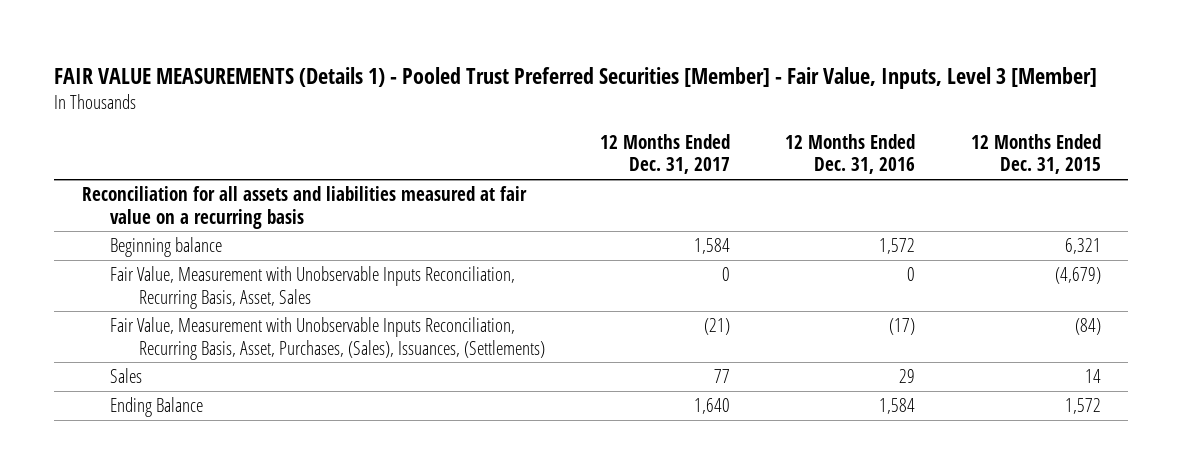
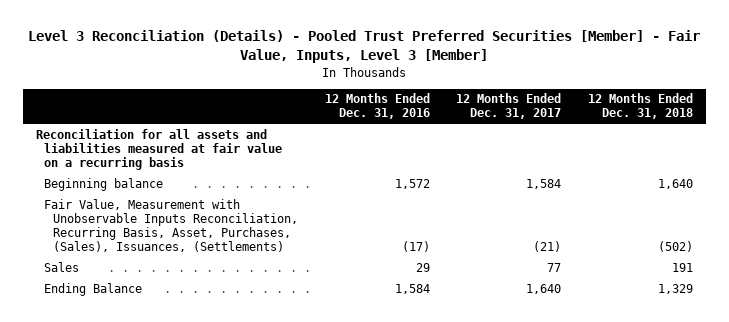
- FAIR VALUE MEASUREMENTS (Details 1) - Pooled Trust Preferred Securities [Member] - Fair Value, Inputs, Level 3 [Member]
+ Level 3 Reconciliation (Details) - Pooled Trust Preferred Securities [Member] - Fair Value, Inputs, Level 3 [Member]
- | 12 Months Ended Dec. 31, 2017 | 12 Months Ended Dec. 31, 2016 | 12 Months Ended Dec. 31, 2015
+ | 12 Months Ended Dec. 31, 2016 | 12 Months Ended Dec. 31, 2017 | 12 Months Ended Dec. 31, 2018
- Fair Value, Measurement with Unobservable Inputs Reconciliation, Recurring Basis, Asset, Sales | 0 | 0 | (4,679)

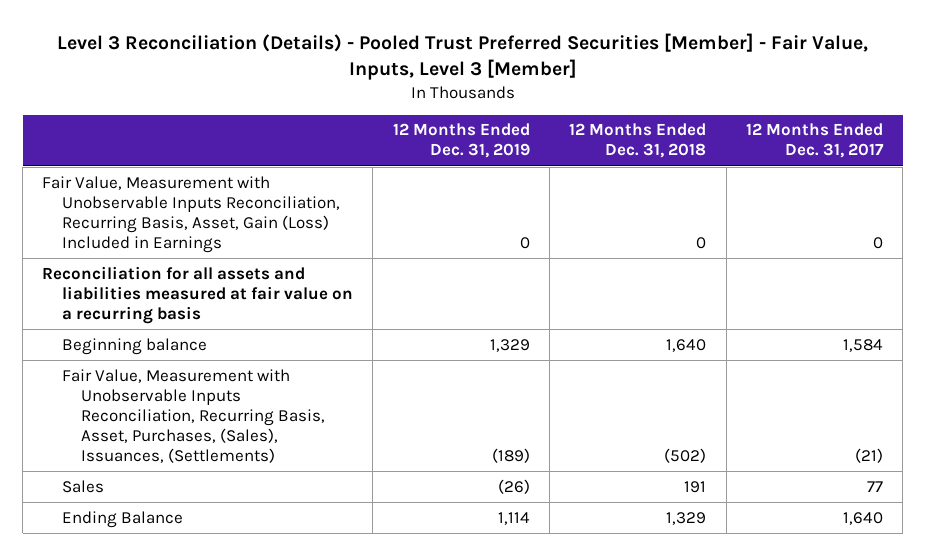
- | 12 Months Ended Dec. 31, 2016 | 12 Months Ended Dec. 31, 2017 | 12 Months Ended Dec. 31, 2018
+ | 12 Months Ended Dec. 31, 2019 | 12 Months Ended Dec. 31, 2018 | 12 Months Ended Dec. 31, 2017
+ Fair Value, Measurement with Unobservable Inputs Reconciliation, Recurring Basis, Asset, Gain (Loss) Included in Earnings | 0 | 0 | 0

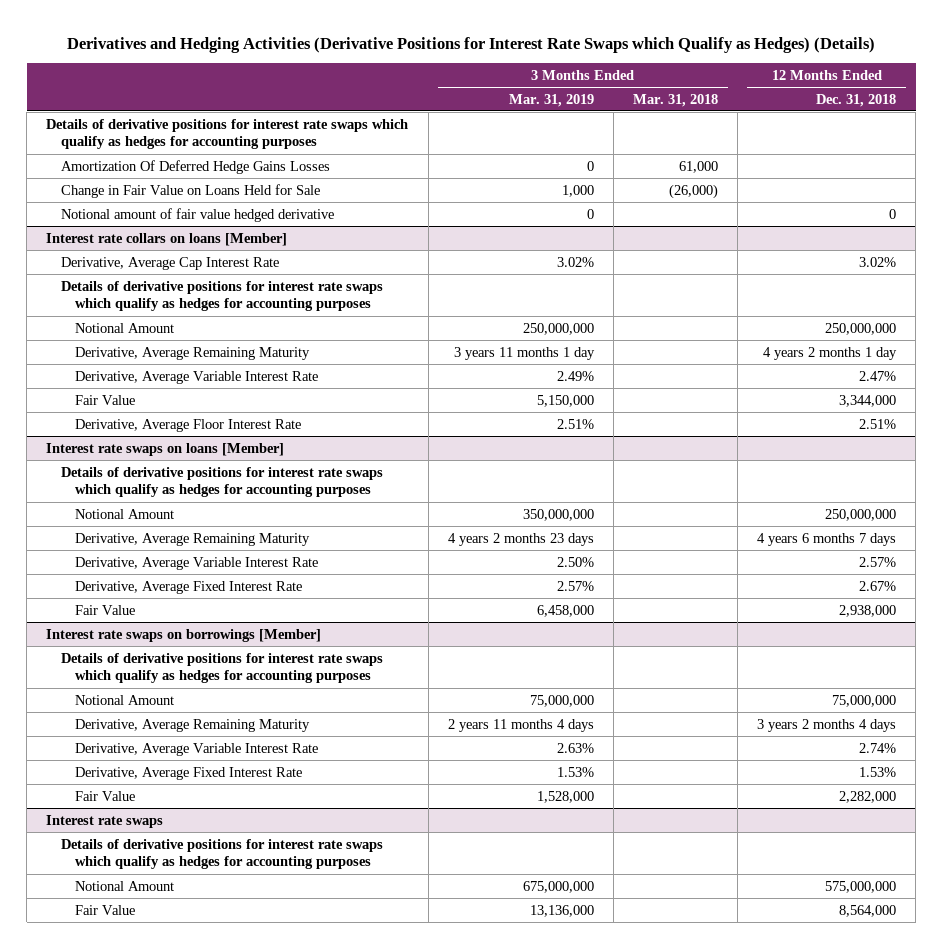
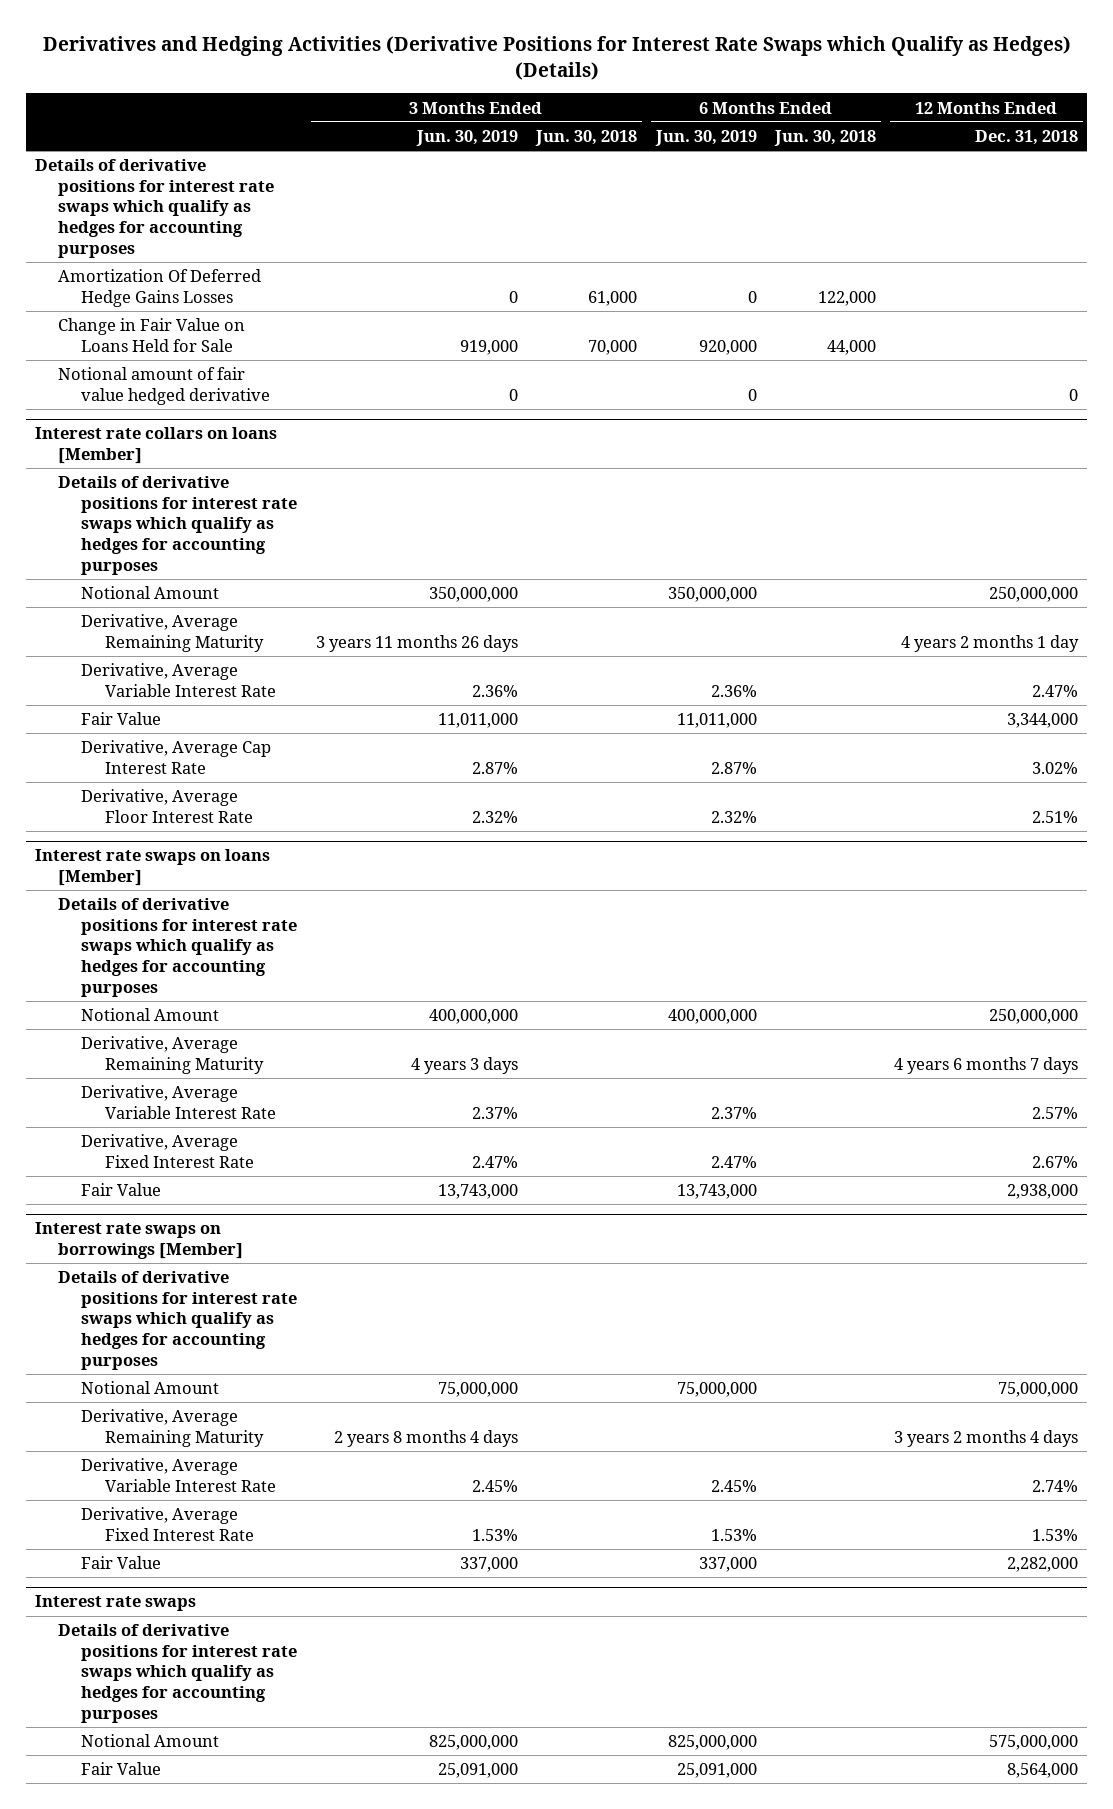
- | 3 Months Ended Mar. 31, 2019 | 3 Months Ended Mar. 31, 2018 | 12 Months Ended Dec. 31, 2018
+ | 3 Months Ended Jun. 30, 2019 | 3 Months Ended Jun. 30, 2018 | 6 Months Ended Jun. 30, 2019 | 6 Months Ended Jun. 30, 2018 | 12 Months Ended Dec. 31, 2018
@ Interest rate collars on loans [Member]
moved down: Derivative, Average Cap Interest Rate | 2.87% | | 2.87% | | 3.02%

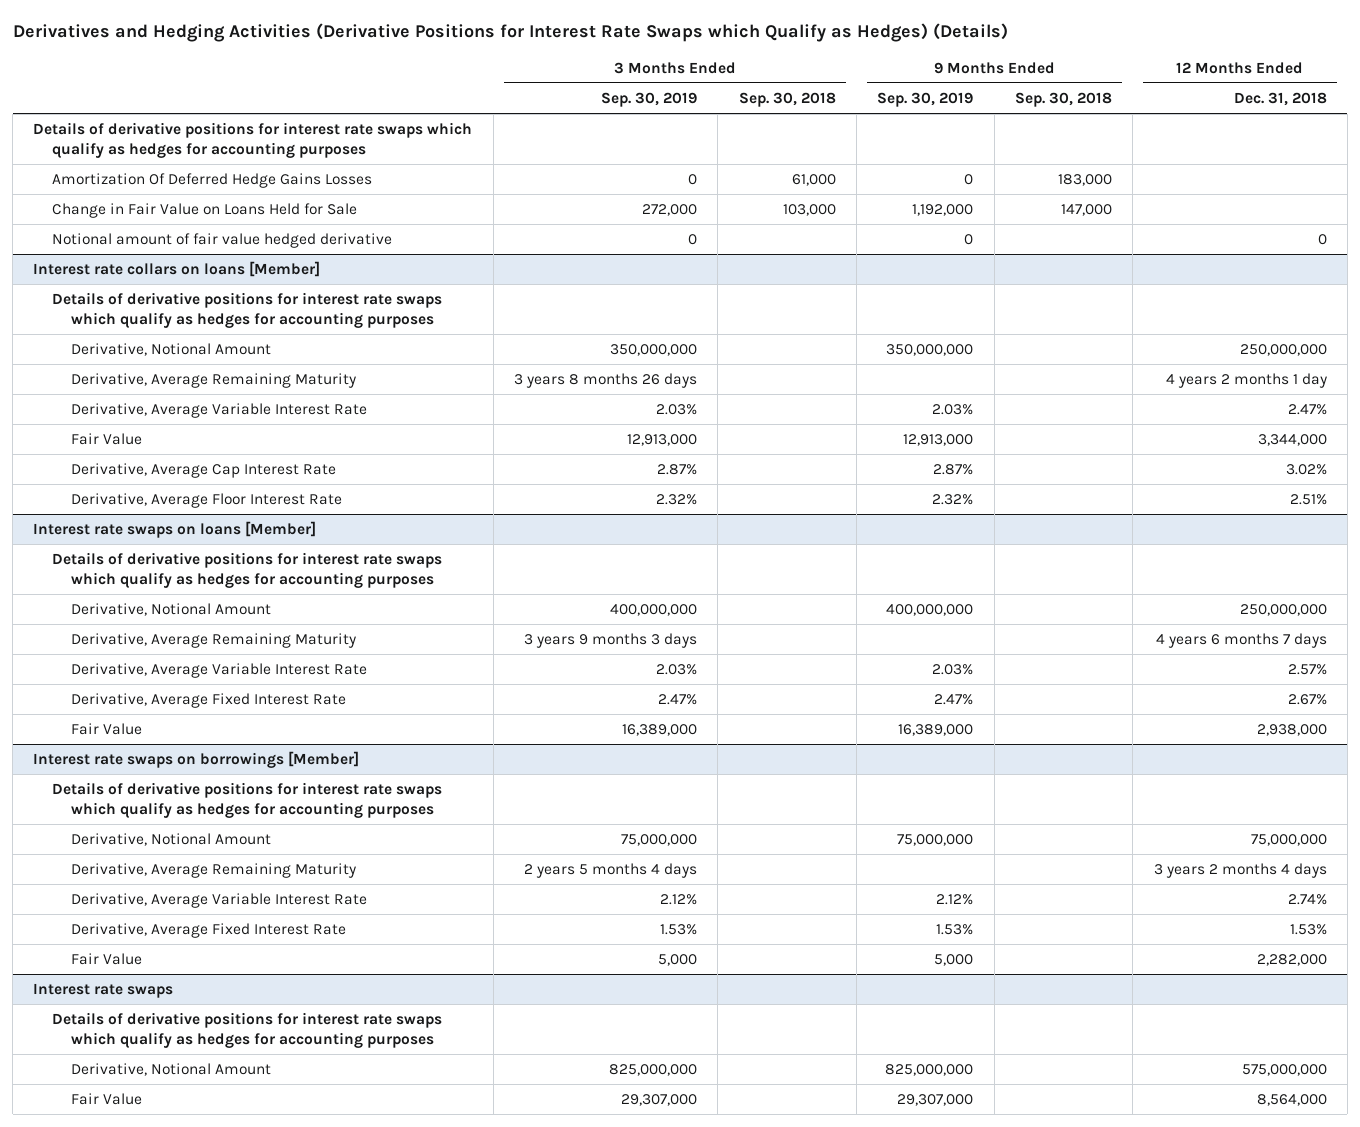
- | 3 Months Ended Jun. 30, 2019 | 3 Months Ended Jun. 30, 2018 | 6 Months Ended Jun. 30, 2019 | 6 Months Ended Jun. 30, 2018 | 12 Months Ended Dec. 31, 2018
+ | 3 Months Ended Sep. 30, 2019 | 3 Months Ended Sep. 30, 2018 | 9 Months Ended Sep. 30, 2019 | 9 Months Ended Sep. 30, 2018 | 12 Months Ended Dec. 31, 2018
@ Interest rate collars on loans [Member]
- Notional Amount | 350,000,000 | | 350,000,000 | | 250,000,000
+ Derivative, Notional Amount | 350,000,000 | | 350,000,000 | | 250,000,000
@ Interest rate swaps on loans [Member]
- Notional Amount | 400,000,000 | | 400,000,000 | | 250,000,000
+ Derivative, Notional Amount | 400,000,000 | | 400,000,000 | | 250,000,000
@ Interest rate swaps on borrowings [Member]
- Notional Amount | 75,000,000 | | 75,000,000 | | 75,000,000
+ Derivative, Notional Amount | 75,000,000 | | 75,000,000 | | 75,000,000
@ Interest rate swaps
- Notional Amount | 825,000,000 | | 825,000,000 | | 575,000,000
+ Derivative, Notional Amount | 825,000,000 | | 825,000,000 | | 575,000,000

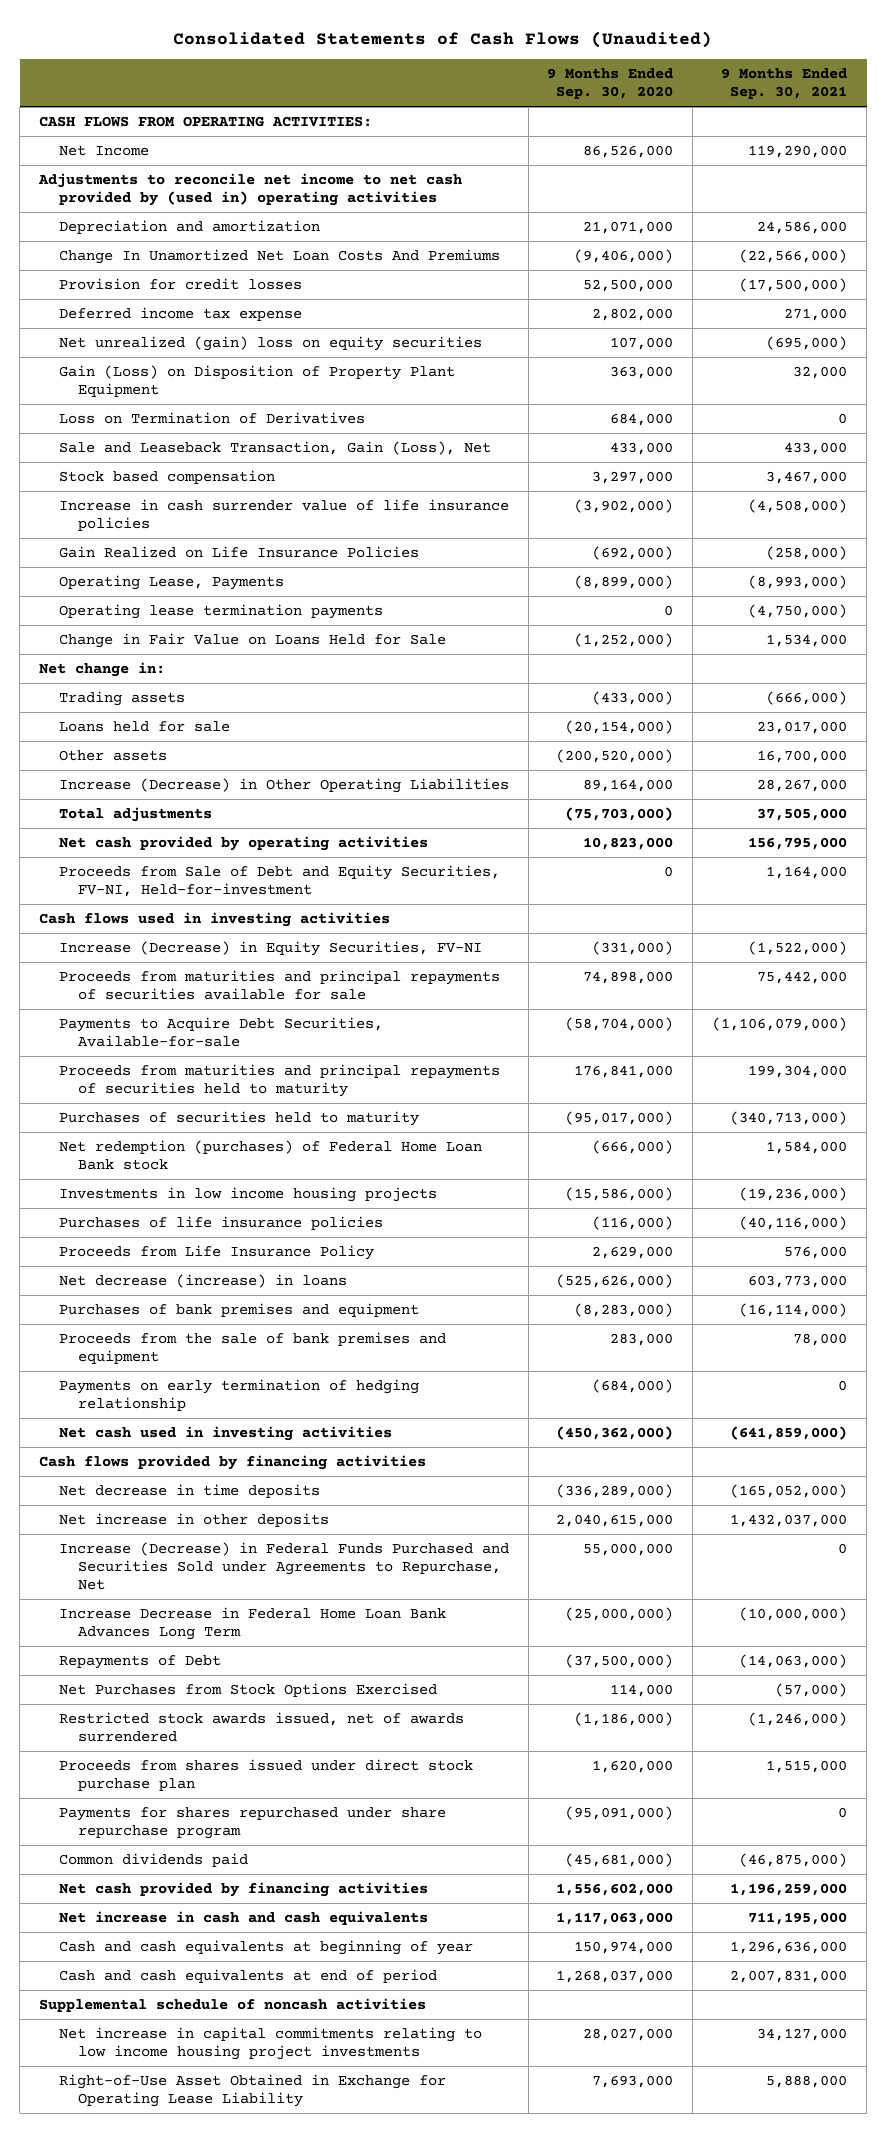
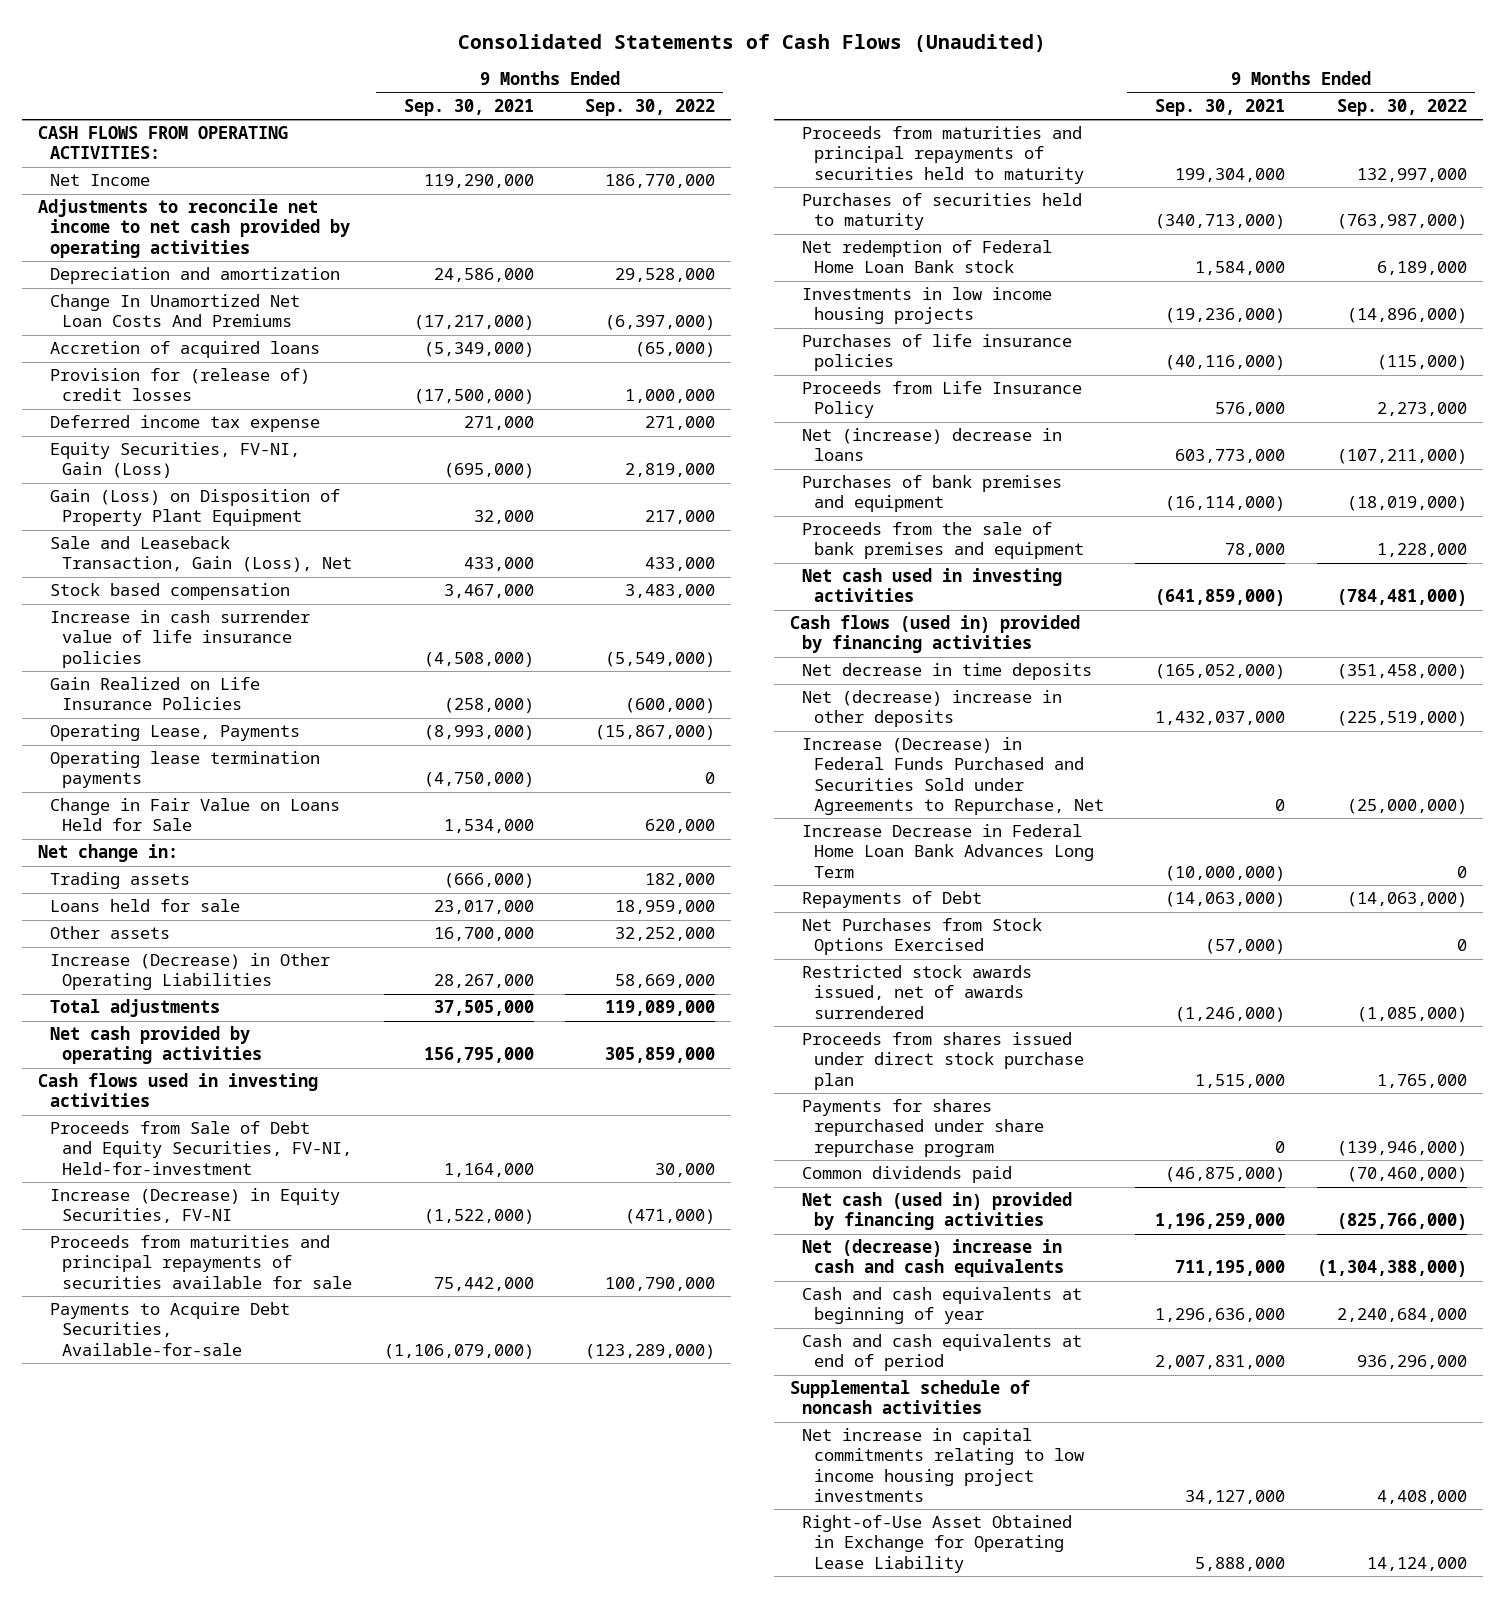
- | 9 Months Ended Sep. 30, 2020 | 9 Months Ended Sep. 30, 2021
+ | 9 Months Ended Sep. 30, 2021 | 9 Months Ended Sep. 30, 2022
- Adjustments to reconcile net income to net cash provided by (used in) operating activities
+ Adjustments to reconcile net income to net cash provided by operating activities
- Change In Unamortized Net Loan Costs And Premiums | (9,406,000) | (22,566,000)
- Provision for credit losses | 52,500,000 | (17,500,000)
+ Change In Unamortized Net Loan Costs And Premiums | (17,217,000) | (6,397,000)
+ Accretion of acquired loans | (5,349,000) | (65,000)
+ Provision for (release of) credit losses | (17,500,000) | 1,000,000
- Net unrealized (gain) loss on equity securities | 107,000 | (695,000)
+ Equity Securities, FV-NI, Gain (Loss) | (695,000) | 2,819,000
- Loss on Termination of Derivatives | 684,000 | 0
moved down: Proceeds from Sale of Debt and Equity Securities, FV-NI, Held-for-investment | 1,164,000 | 30,000
- Net redemption (purchases) of Federal Home Loan Bank stock | (666,000) | 1,584,000
+ Net redemption of Federal Home Loan Bank stock | 1,584,000 | 6,189,000
- Net decrease (increase) in loans | (525,626,000) | 603,773,000
+ Net (increase) decrease in loans | 603,773,000 | (107,211,000)
- Payments on early termination of hedging relationship | (684,000) | 0
- Cash flows provided by financing activities
+ Cash flows (used in) provided by financing activities
- Net increase in other deposits | 2,040,615,000 | 1,432,037,000
+ Net (decrease) increase in other deposits | 1,432,037,000 | (225,519,000)
- Net cash provided by financing activities | 1,556,602,000 | 1,196,259,000
- Net increase in cash and cash equivalents | 1,117,063,000 | 711,195,000
+ Net cash (used in) provided by financing activities | 1,196,259,000 | (825,766,000)
+ Net (decrease) increase in cash and cash equivalents | 711,195,000 | (1,304,388,000)

